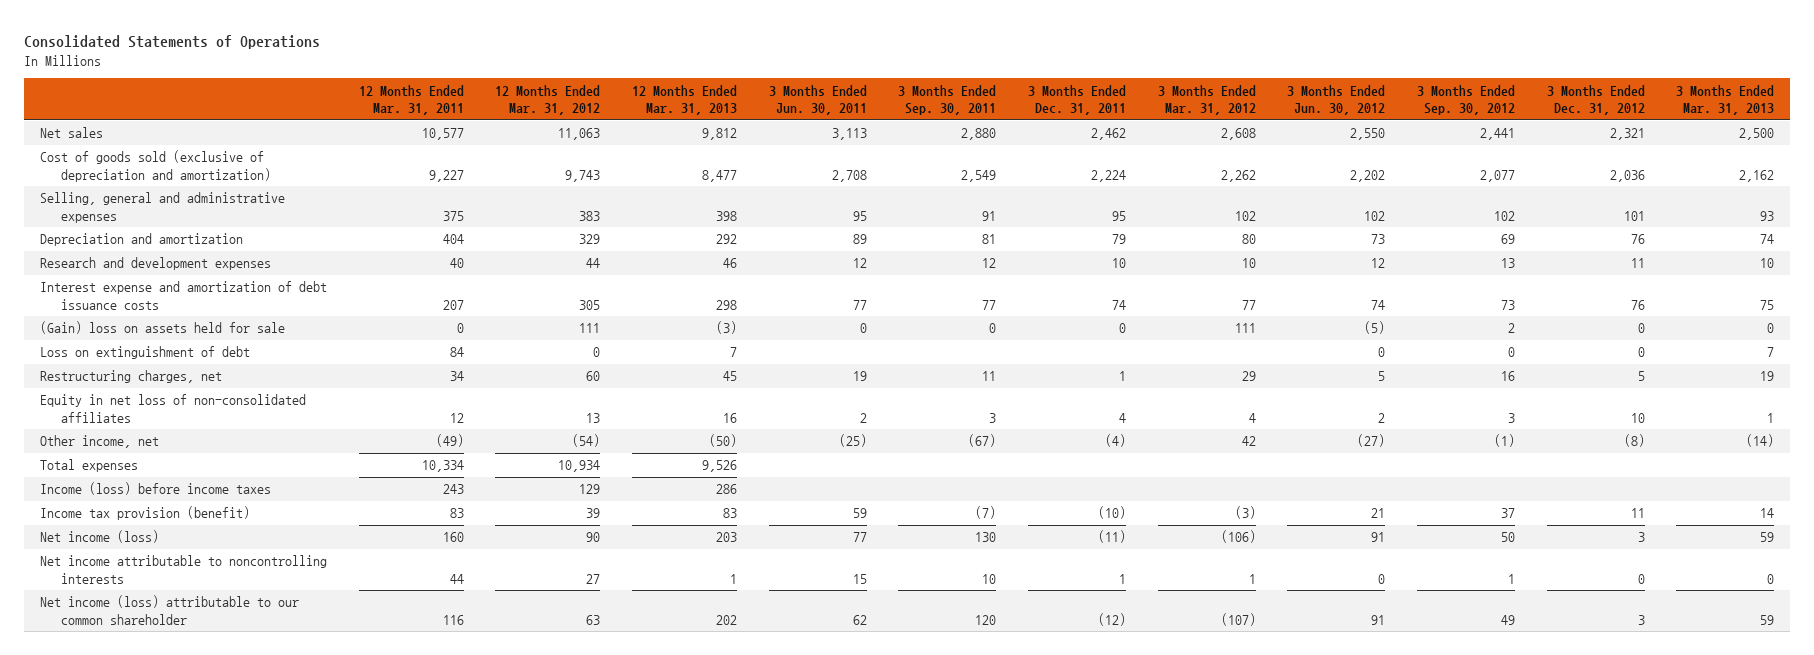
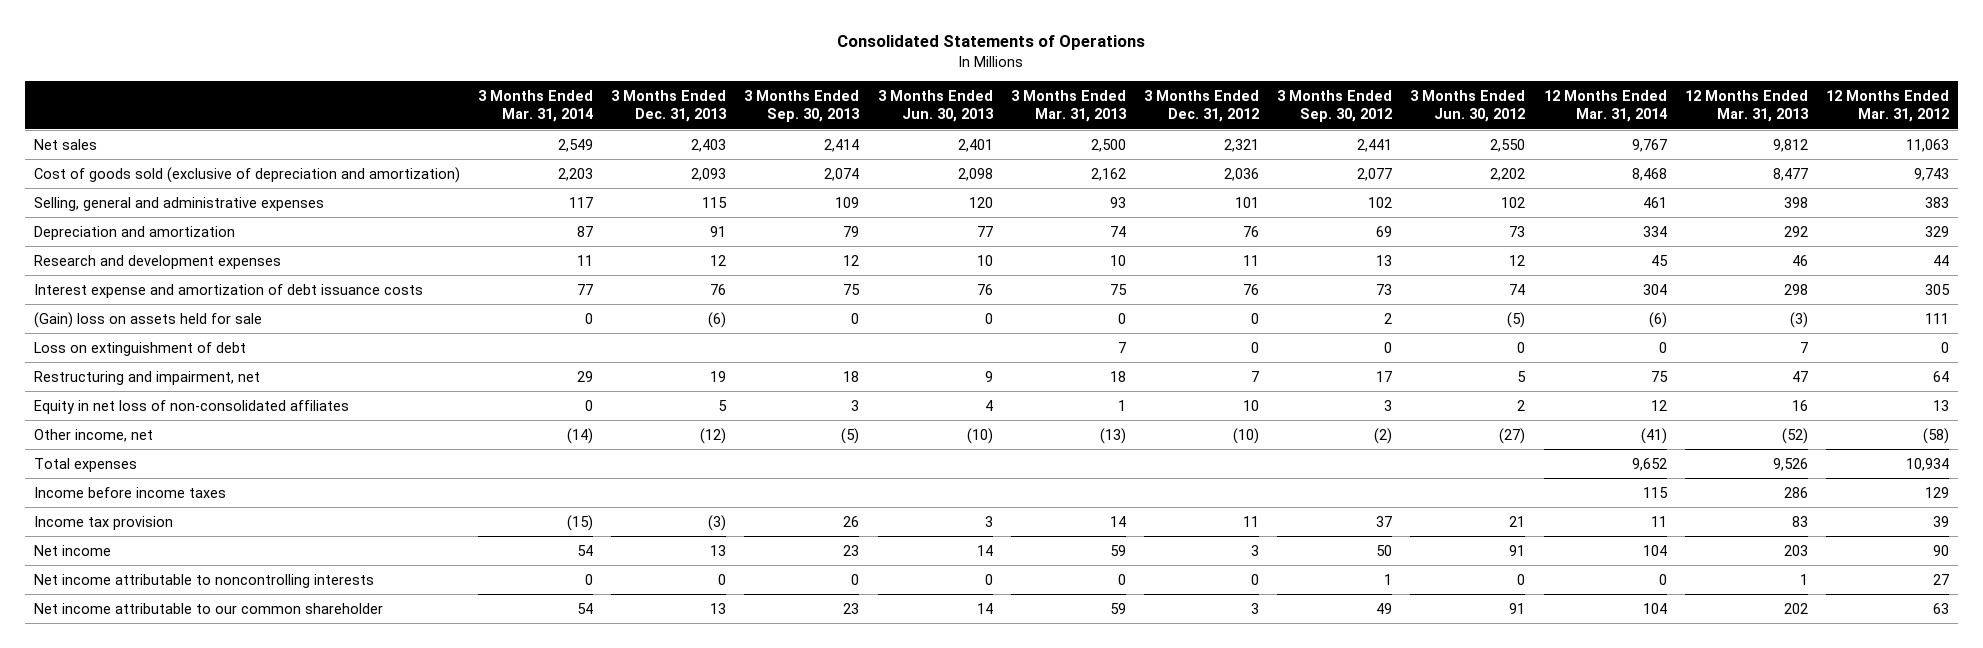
- | 12 Months Ended Mar. 31, 2011 | 12 Months Ended Mar. 31, 2012 | 12 Months Ended Mar. 31, 2013 | 3 Months Ended Jun. 30, 2011 | 3 Months Ended Sep. 30, 2011 | 3 Months Ended Dec. 31, 2011 | 3 Months Ended Mar. 31, 2012 | 3 Months Ended Jun. 30, 2012 | 3 Months Ended Sep. 30, 2012 | 3 Months Ended Dec. 31, 2012 | 3 Months Ended Mar. 31, 2013
+ | 3 Months Ended Mar. 31, 2014 | 3 Months Ended Dec. 31, 2013 | 3 Months Ended Sep. 30, 2013 | 3 Months Ended Jun. 30, 2013 | 3 Months Ended Mar. 31, 2013 | 3 Months Ended Dec. 31, 2012 | 3 Months Ended Sep. 30, 2012 | 3 Months Ended Jun. 30, 2012 | 12 Months Ended Mar. 31, 2014 | 12 Months Ended Mar. 31, 2013 | 12 Months Ended Mar. 31, 2012
- Restructuring charges, net | 34 | 60 | 45 | 19 | 11 | 1 | 29 | 5 | 16 | 5 | 19
+ Restructuring and impairment, net | 29 | 19 | 18 | 9 | 18 | 7 | 17 | 5 | 75 | 47 | 64
- Other income, net | (49) | (54) | (50) | (25) | (67) | (4) | 42 | (27) | (1) | (8) | (14)
+ Other income, net | (14) | (12) | (5) | (10) | (13) | (10) | (2) | (27) | (41) | (52) | (58)
- Income (loss) before income taxes | 243 | 129 | 286 | | | | | | | |
- Income tax provision (benefit) | 83 | 39 | 83 | 59 | (7) | (10) | (3) | 21 | 37 | 11 | 14
- Net income (loss) | 160 | 90 | 203 | 77 | 130 | (11) | (106) | 91 | 50 | 3 | 59
+ Income before income taxes | | | | | | | | | 115 | 286 | 129
+ Income tax provision | (15) | (3) | 26 | 3 | 14 | 11 | 37 | 21 | 11 | 83 | 39
+ Net income | 54 | 13 | 23 | 14 | 59 | 3 | 50 | 91 | 104 | 203 | 90
- Net income (loss) attributable to our common shareholder | 116 | 63 | 202 | 62 | 120 | (12) | (107) | 91 | 49 | 3 | 59
+ Net income attributable to our common shareholder | 54 | 13 | 23 | 14 | 59 | 3 | 49 | 91 | 104 | 202 | 63

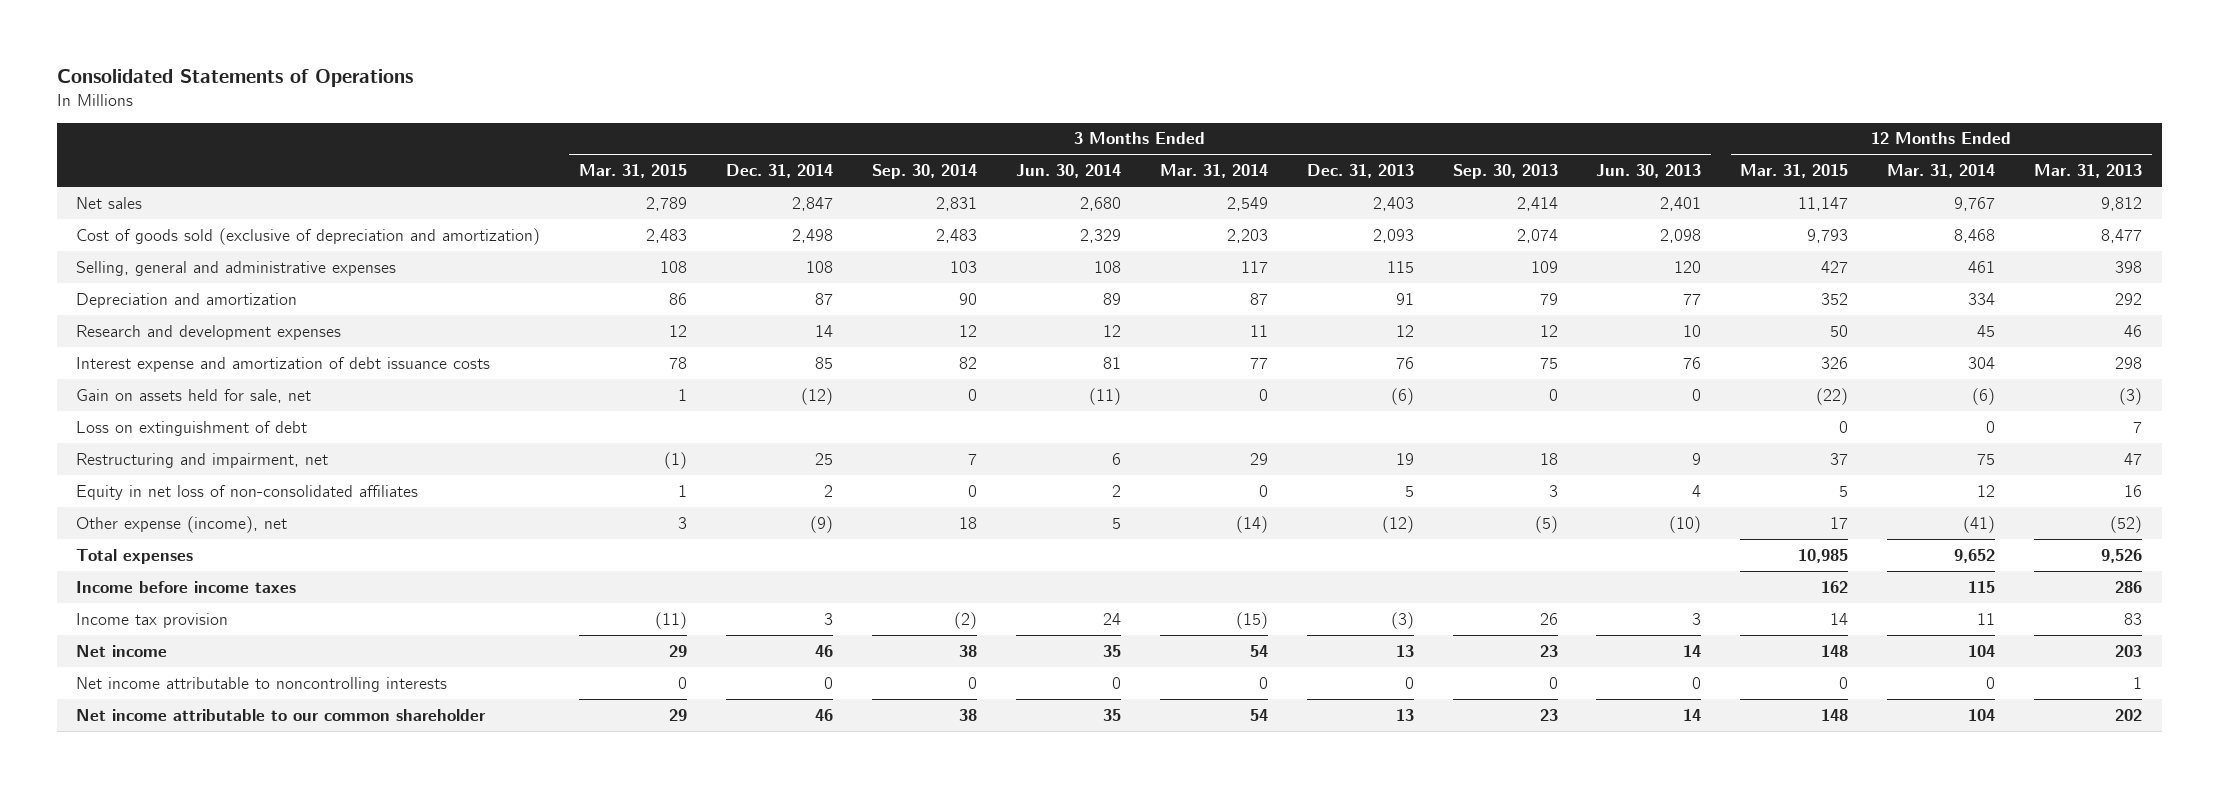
- | 3 Months Ended Mar. 31, 2014 | 3 Months Ended Dec. 31, 2013 | 3 Months Ended Sep. 30, 2013 | 3 Months Ended Jun. 30, 2013 | 3 Months Ended Mar. 31, 2013 | 3 Months Ended Dec. 31, 2012 | 3 Months Ended Sep. 30, 2012 | 3 Months Ended Jun. 30, 2012 | 12 Months Ended Mar. 31, 2014 | 12 Months Ended Mar. 31, 2013 | 12 Months Ended Mar. 31, 2012
+ | 3 Months Ended Mar. 31, 2015 | 3 Months Ended Dec. 31, 2014 | 3 Months Ended Sep. 30, 2014 | 3 Months Ended Jun. 30, 2014 | 3 Months Ended Mar. 31, 2014 | 3 Months Ended Dec. 31, 2013 | 3 Months Ended Sep. 30, 2013 | 3 Months Ended Jun. 30, 2013 | 12 Months Ended Mar. 31, 2015 | 12 Months Ended Mar. 31, 2014 | 12 Months Ended Mar. 31, 2013
- (Gain) loss on assets held for sale | 0 | (6) | 0 | 0 | 0 | 0 | 2 | (5) | (6) | (3) | 111
+ Gain on assets held for sale, net | 1 | (12) | 0 | (11) | 0 | (6) | 0 | 0 | (22) | (6) | (3)
- Other income, net | (14) | (12) | (5) | (10) | (13) | (10) | (2) | (27) | (41) | (52) | (58)
+ Other expense (income), net | 3 | (9) | 18 | 5 | (14) | (12) | (5) | (10) | 17 | (41) | (52)

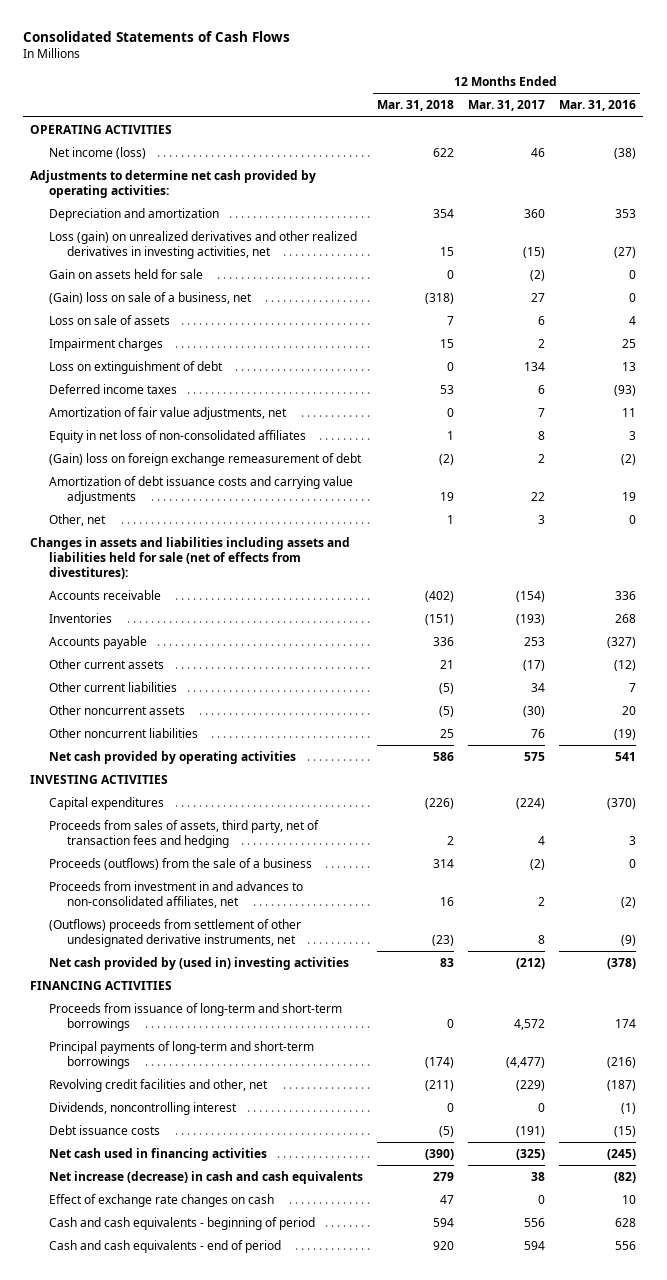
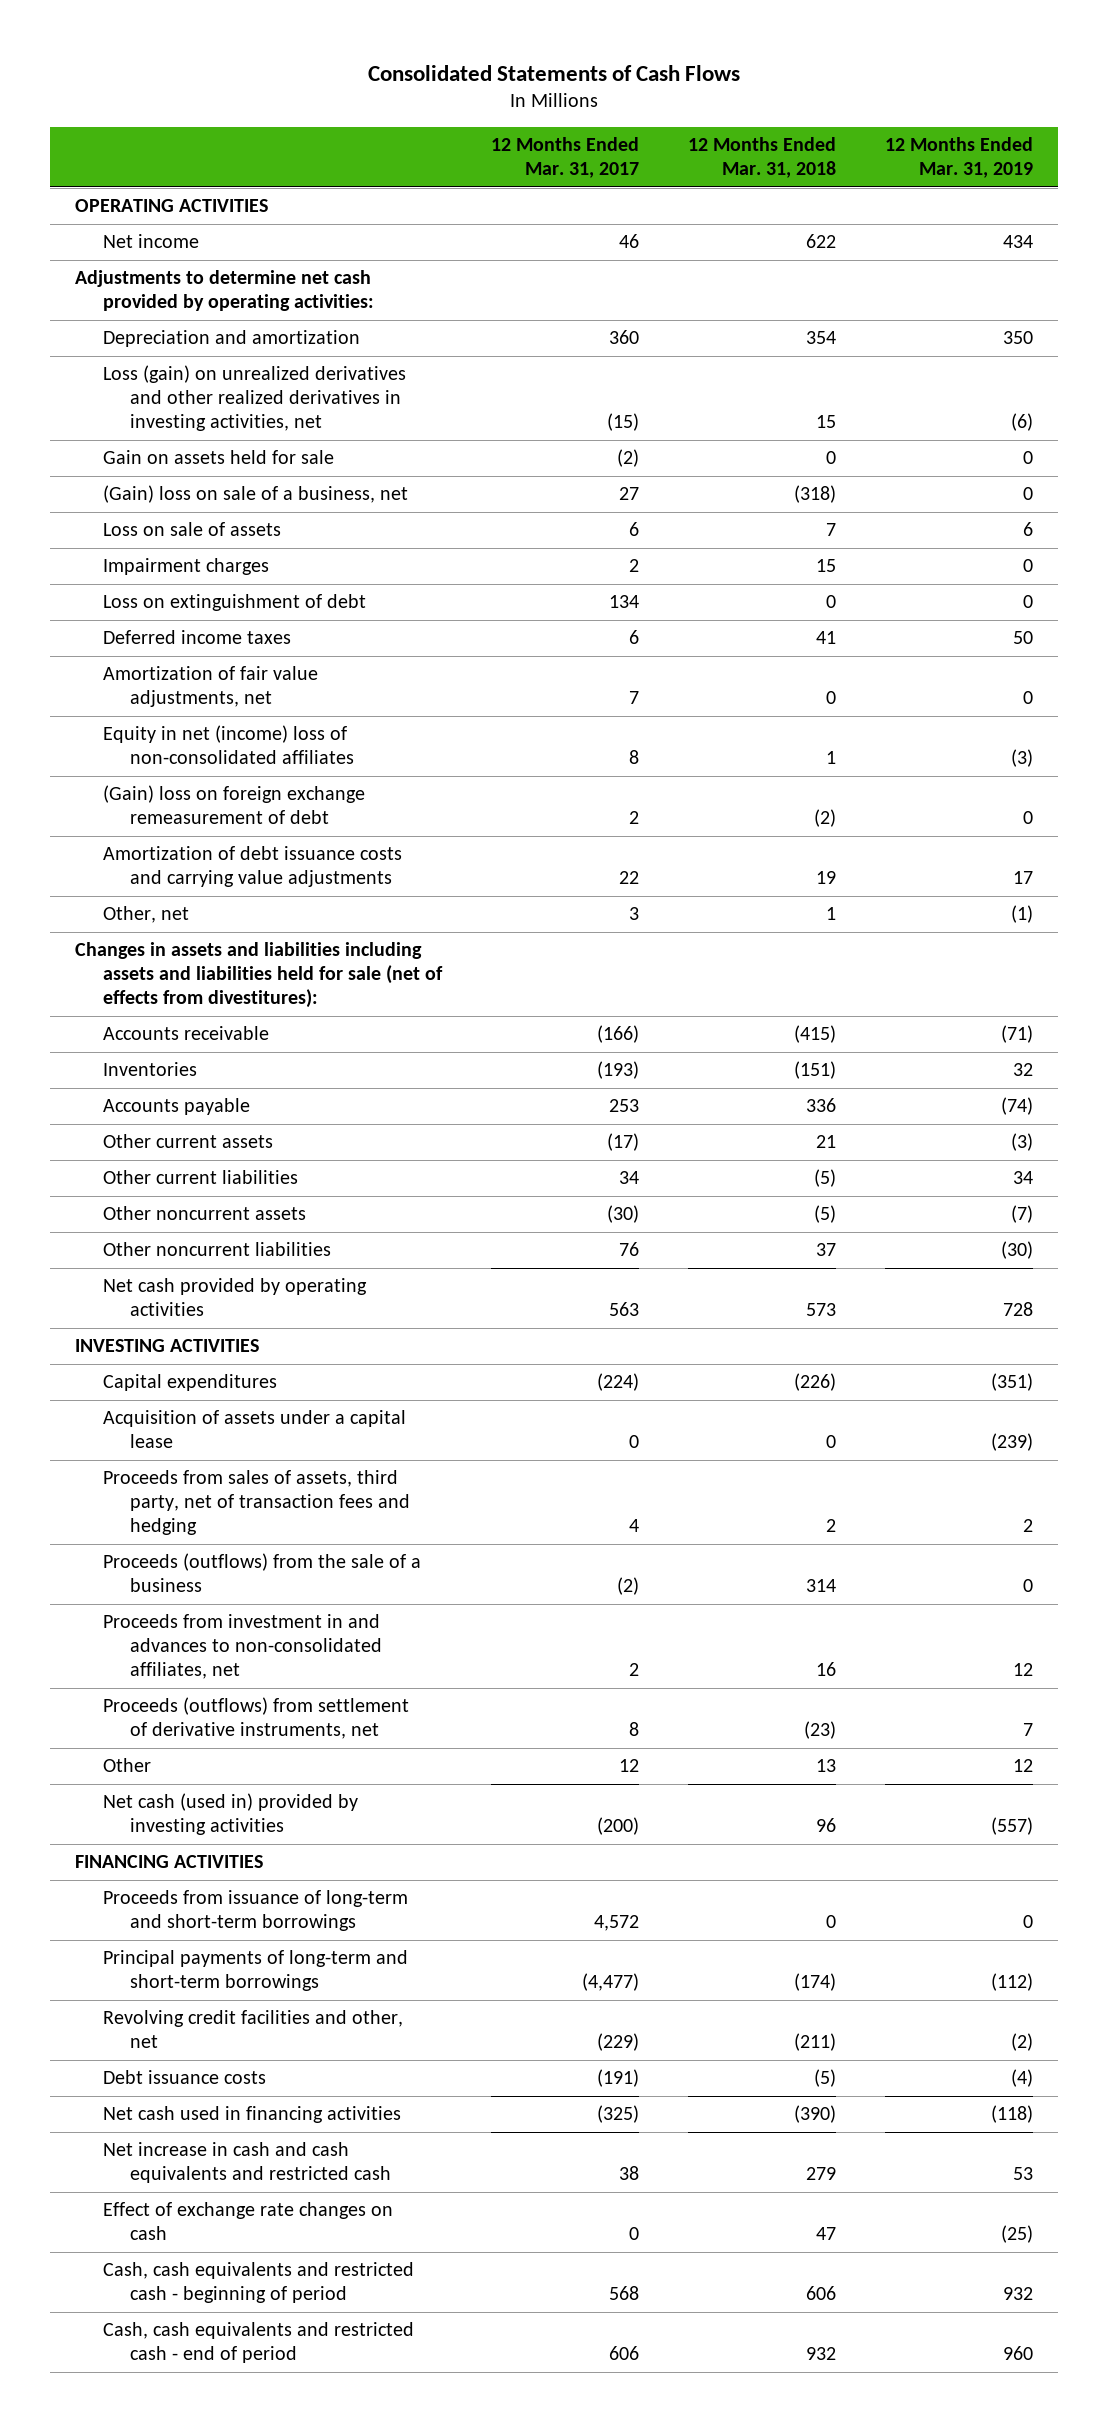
- | 12 Months Ended Mar. 31, 2018 | 12 Months Ended Mar. 31, 2017 | 12 Months Ended Mar. 31, 2016
+ | 12 Months Ended Mar. 31, 2017 | 12 Months Ended Mar. 31, 2018 | 12 Months Ended Mar. 31, 2019
- Net income (loss) | 622 | 46 | (38)
+ Net income | 46 | 622 | 434
- Deferred income taxes | 53 | 6 | (93)
+ Deferred income taxes | 6 | 41 | 50
- Equity in net loss of non-consolidated affiliates | 1 | 8 | 3
+ Equity in net (income) loss of non-consolidated affiliates | 8 | 1 | (3)
- Accounts receivable | (402) | (154) | 336
+ Accounts receivable | (166) | (415) | (71)
- Other noncurrent liabilities | 25 | 76 | (19)
- Net cash provided by operating activities | 586 | 575 | 541
+ Other noncurrent liabilities | 76 | 37 | (30)
+ Net cash provided by operating activities | 563 | 573 | 728
+ Acquisition of assets under a capital lease | 0 | 0 | (239)
- (Outflows) proceeds from settlement of other undesignated derivative instruments, net | (23) | 8 | (9)
- Net cash provided by (used in) investing activities | 83 | (212) | (378)
+ Proceeds (outflows) from settlement of derivative instruments, net | 8 | (23) | 7
+ Other | 12 | 13 | 12
+ Net cash (used in) provided by investing activities | (200) | 96 | (557)
- Dividends, noncontrolling interest | 0 | 0 | (1)
- Net increase (decrease) in cash and cash equivalents | 279 | 38 | (82)
+ Net increase in cash and cash equivalents and restricted cash | 38 | 279 | 53
- Cash and cash equivalents - beginning of period | 594 | 556 | 628
- Cash and cash equivalents - end of period | 920 | 594 | 556
+ Cash, cash equivalents and restricted cash - beginning of period | 568 | 606 | 932
+ Cash, cash equivalents and restricted cash - end of period | 606 | 932 | 960

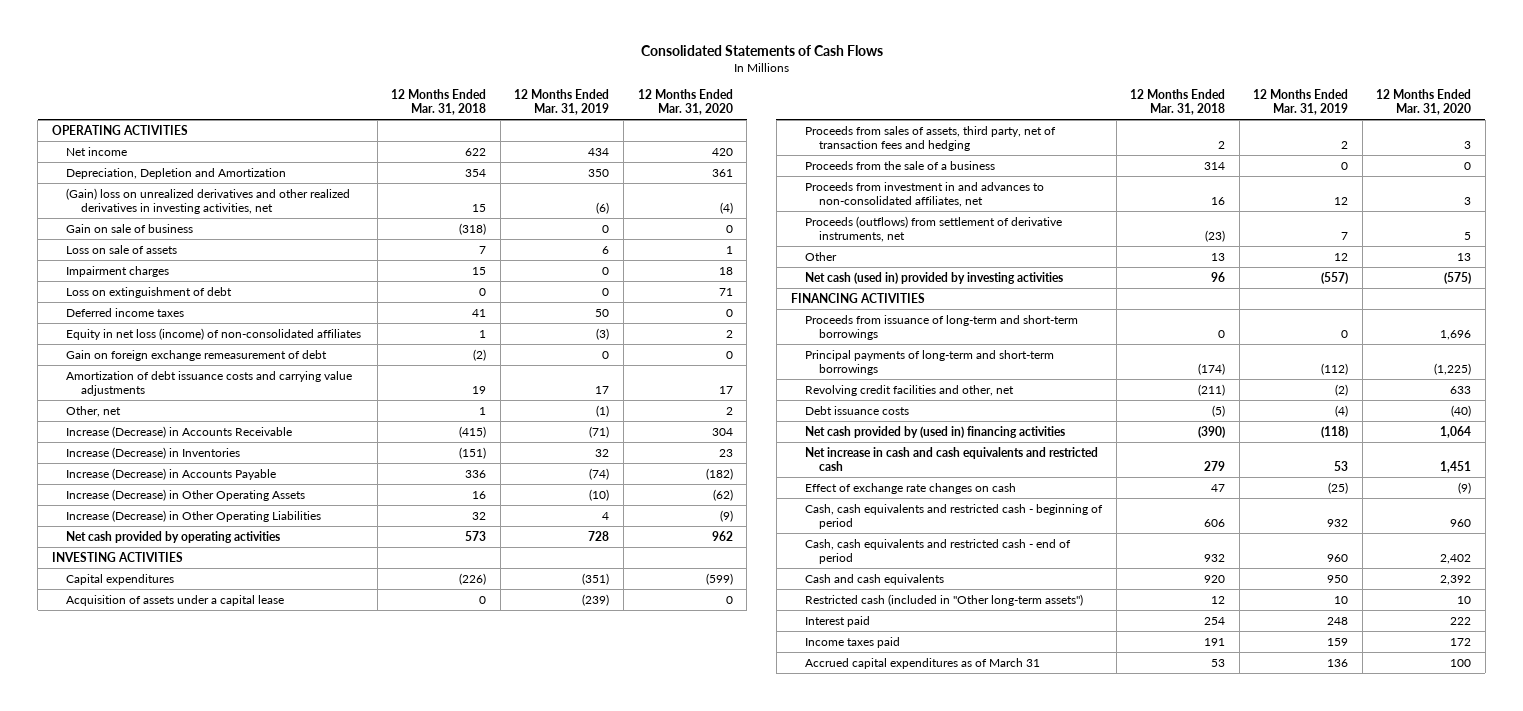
- | 12 Months Ended Mar. 31, 2017 | 12 Months Ended Mar. 31, 2018 | 12 Months Ended Mar. 31, 2019
+ | 12 Months Ended Mar. 31, 2018 | 12 Months Ended Mar. 31, 2019 | 12 Months Ended Mar. 31, 2020
- Adjustments to determine net cash provided by operating activities:
- Depreciation and amortization | 360 | 354 | 350
- Loss (gain) on unrealized derivatives and other realized derivatives in investing activities, net | (15) | 15 | (6)
- Gain on assets held for sale | (2) | 0 | 0
- (Gain) loss on sale of a business, net | 27 | (318) | 0
+ Depreciation, Depletion and Amortization | 354 | 350 | 361
+ (Gain) loss on unrealized derivatives and other realized derivatives in investing activities, net | 15 | (6) | (4)
+ Gain on sale of business | (318) | 0 | 0
- Amortization of fair value adjustments, net | 7 | 0 | 0
- Equity in net (income) loss of non-consolidated affiliates | 8 | 1 | (3)
- (Gain) loss on foreign exchange remeasurement of debt | 2 | (2) | 0
+ Equity in net loss (income) of non-consolidated affiliates | 1 | (3) | 2
+ Gain on foreign exchange remeasurement of debt | (2) | 0 | 0
- Changes in assets and liabilities including assets and liabilities held for sale (net of effects from divestitures):
- Accounts receivable | (166) | (415) | (71)
- Inventories | (193) | (151) | 32
- Accounts payable | 253 | 336 | (74)
- Other current assets | (17) | 21 | (3)
- Other current liabilities | 34 | (5) | 34
- Other noncurrent assets | (30) | (5) | (7)
- Other noncurrent liabilities | 76 | 37 | (30)
+ Increase (Decrease) in Accounts Receivable | (415) | (71) | 304
+ Increase (Decrease) in Inventories | (151) | 32 | 23
+ Increase (Decrease) in Accounts Payable | 336 | (74) | (182)
+ Increase (Decrease) in Other Operating Assets | 16 | (10) | (62)
+ Increase (Decrease) in Other Operating Liabilities | 32 | 4 | (9)
- Proceeds (outflows) from the sale of a business | (2) | 314 | 0
+ Proceeds from the sale of a business | 314 | 0 | 0
- Net cash used in financing activities | (325) | (390) | (118)
+ Net cash provided by (used in) financing activities | (390) | (118) | 1,064
+ Cash and cash equivalents | 920 | 950 | 2,392
+ Restricted cash (included in "Other long-term assets") | 12 | 10 | 10
+ Interest paid | 254 | 248 | 222
+ Income taxes paid | 191 | 159 | 172
+ Accrued capital expenditures as of March 31 | 53 | 136 | 100

